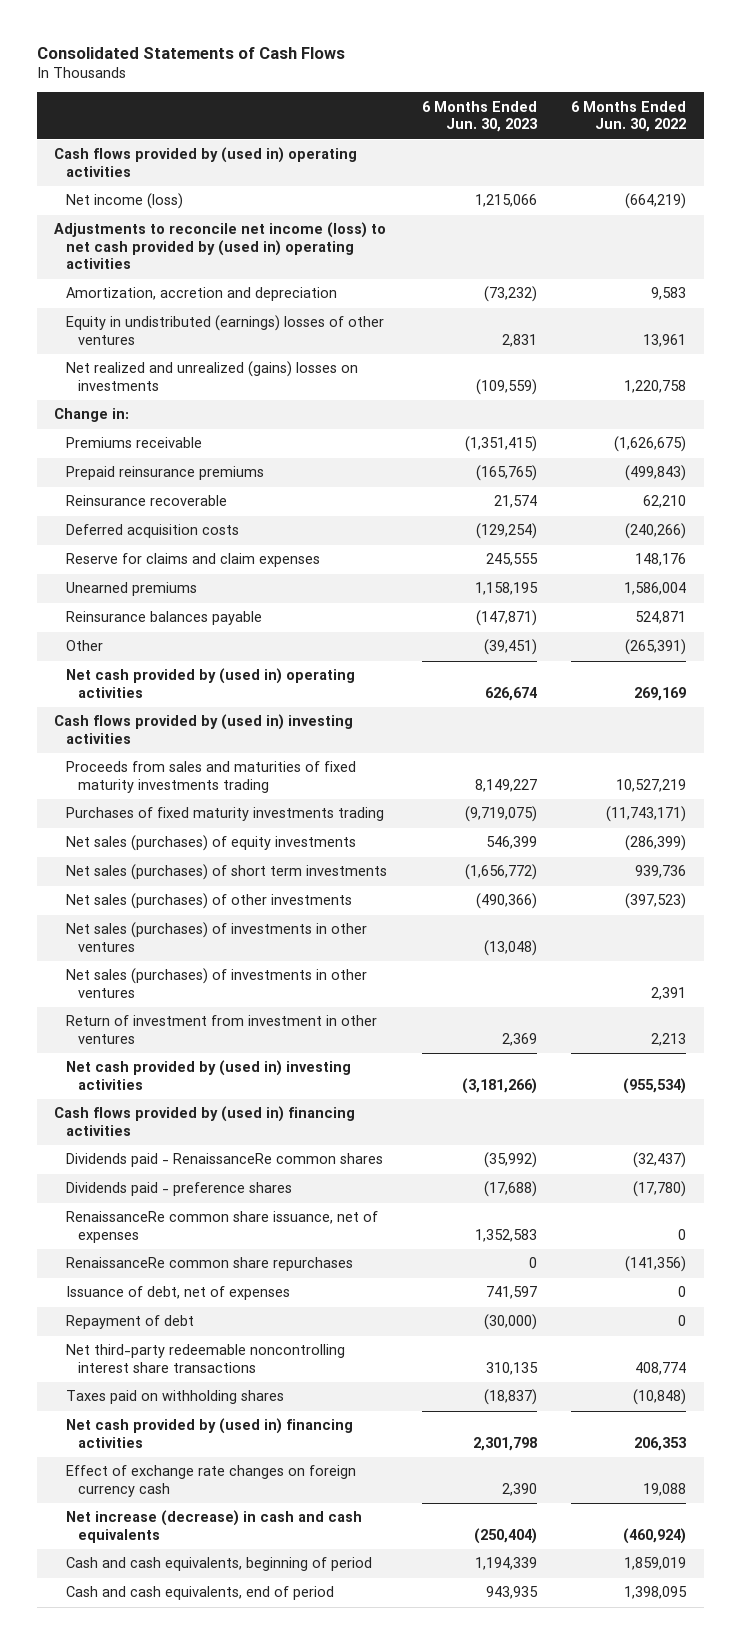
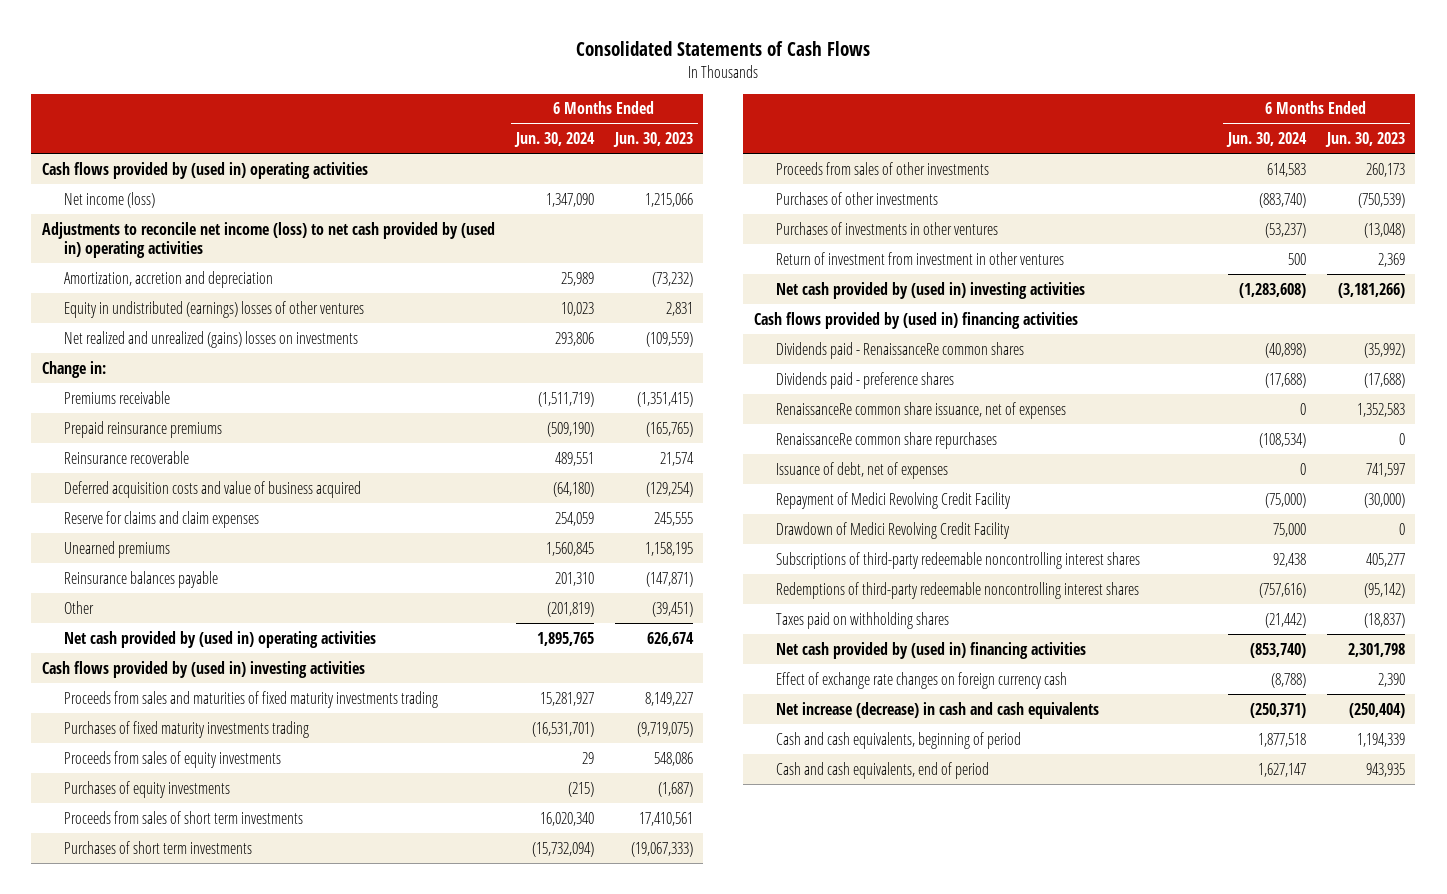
- | 6 Months Ended Jun. 30, 2023 | 6 Months Ended Jun. 30, 2022
+ | 6 Months Ended Jun. 30, 2024 | 6 Months Ended Jun. 30, 2023
- Deferred acquisition costs | (129,254) | (240,266)
+ Deferred acquisition costs and value of business acquired | (64,180) | (129,254)
- Net sales (purchases) of equity investments | 546,399 | (286,399)
- Net sales (purchases) of short term investments | (1,656,772) | 939,736
- Net sales (purchases) of other investments | (490,366) | (397,523)
- Net sales (purchases) of investments in other ventures | (13,048) |
- Net sales (purchases) of investments in other ventures | | 2,391
+ Proceeds from sales of equity investments | 29 | 548,086
+ Purchases of equity investments | (215) | (1,687)
+ Proceeds from sales of short term investments | 16,020,340 | 17,410,561
+ Purchases of short term investments | (15,732,094) | (19,067,333)
+ Proceeds from sales of other investments | 614,583 | 260,173
+ Purchases of other investments | (883,740) | (750,539)
+ Purchases of investments in other ventures | (53,237) | (13,048)
- Repayment of debt | (30,000) | 0
- Net third-party redeemable noncontrolling interest share transactions | 310,135 | 408,774
+ Repayment of Medici Revolving Credit Facility | (75,000) | (30,000)
+ Drawdown of Medici Revolving Credit Facility | 75,000 | 0
+ Subscriptions of third-party redeemable noncontrolling interest shares | 92,438 | 405,277
+ Redemptions of third-party redeemable noncontrolling interest shares | (757,616) | (95,142)

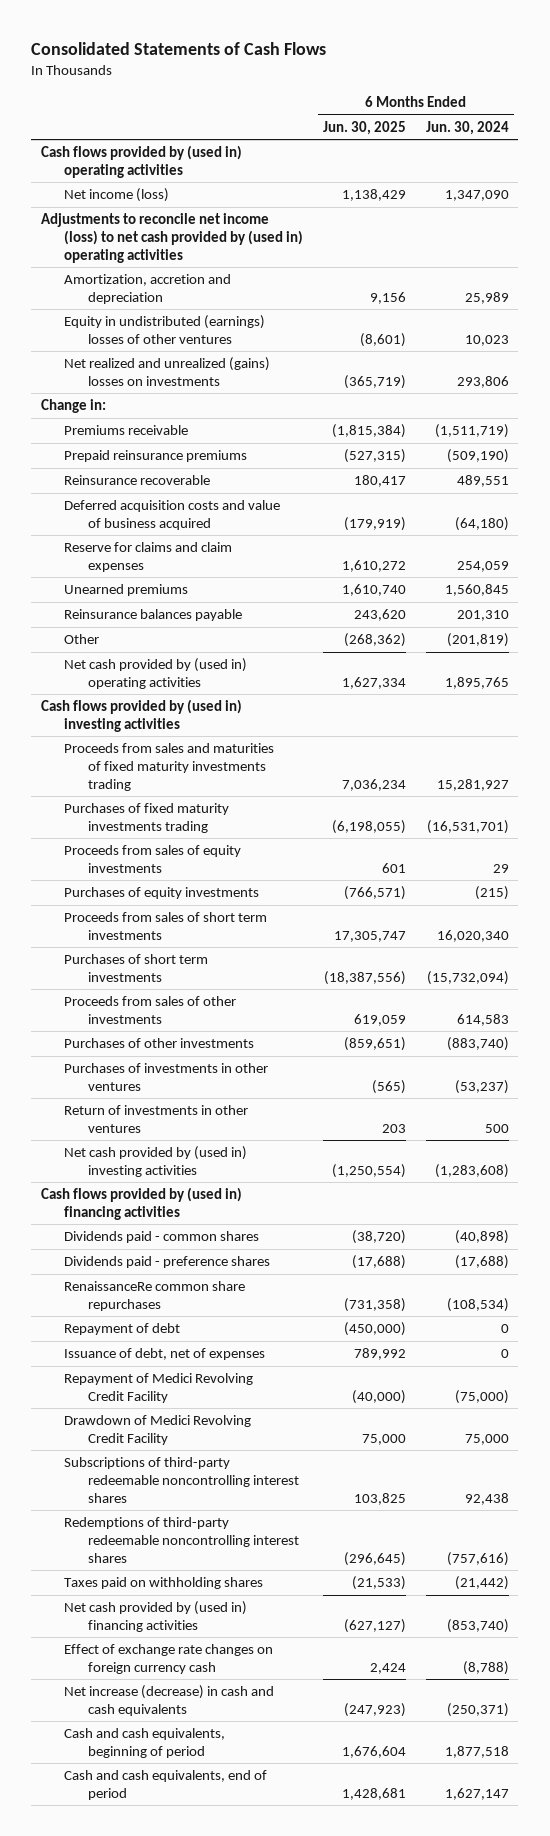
- | 6 Months Ended Jun. 30, 2024 | 6 Months Ended Jun. 30, 2023
+ | 6 Months Ended Jun. 30, 2025 | 6 Months Ended Jun. 30, 2024
- Return of investment from investment in other ventures | 500 | 2,369
+ Return of investments in other ventures | 203 | 500
- Dividends paid - RenaissanceRe common shares | (40,898) | (35,992)
+ Dividends paid - common shares | (38,720) | (40,898)
- RenaissanceRe common share issuance, net of expenses | 0 | 1,352,583
+ Repayment of debt | (450,000) | 0

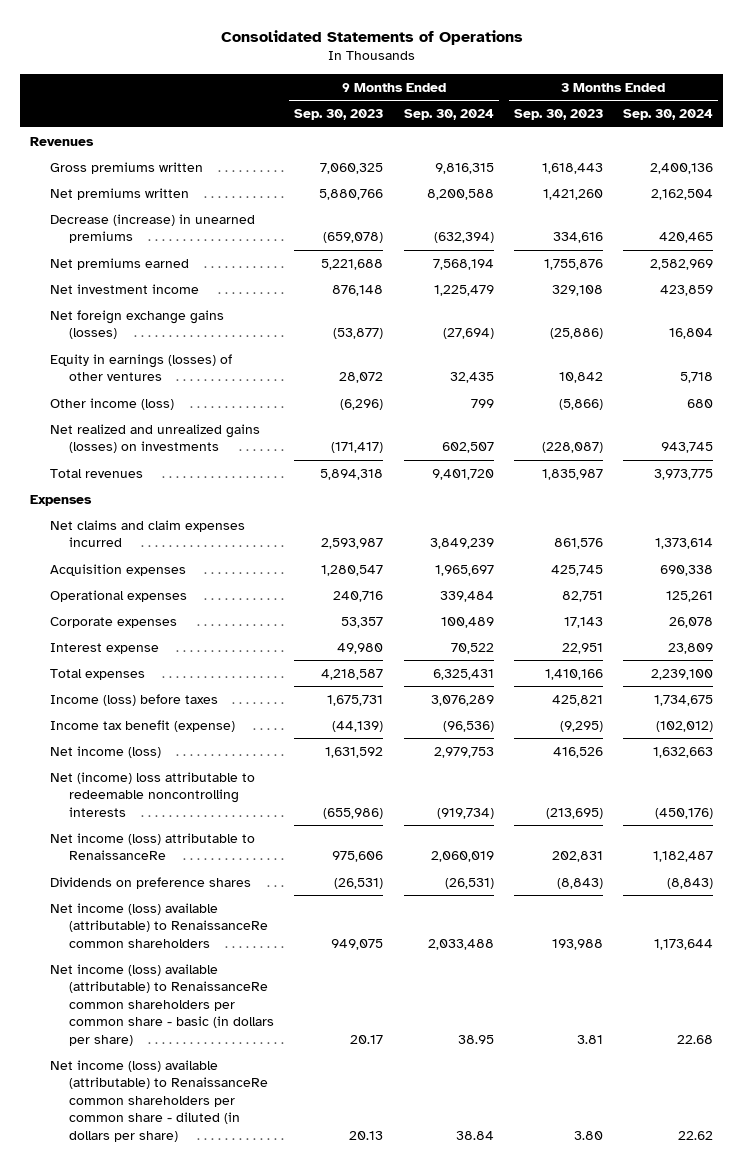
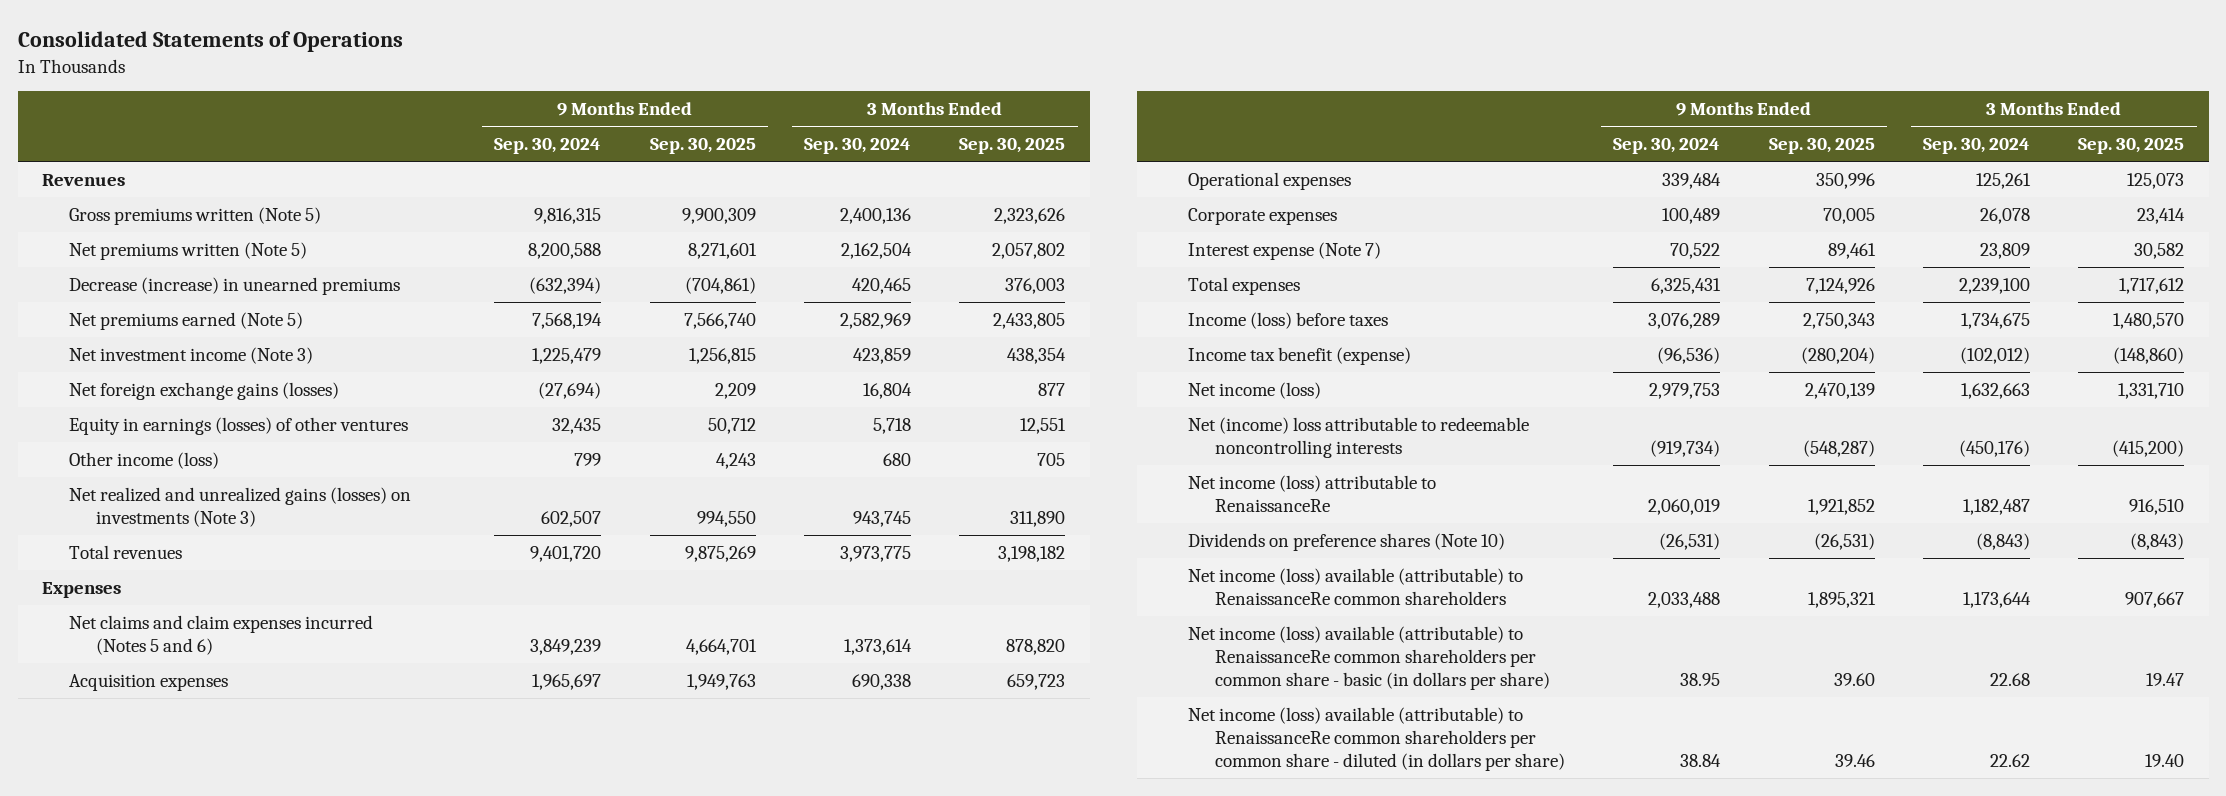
- | 9 Months Ended Sep. 30, 2023 | 9 Months Ended Sep. 30, 2024 | 3 Months Ended Sep. 30, 2023 | 3 Months Ended Sep. 30, 2024
+ | 9 Months Ended Sep. 30, 2024 | 9 Months Ended Sep. 30, 2025 | 3 Months Ended Sep. 30, 2024 | 3 Months Ended Sep. 30, 2025
- Gross premiums written | 7,060,325 | 9,816,315 | 1,618,443 | 2,400,136
- Net premiums written | 5,880,766 | 8,200,588 | 1,421,260 | 2,162,504
+ Gross premiums written (Note 5) | 9,816,315 | 9,900,309 | 2,400,136 | 2,323,626
+ Net premiums written (Note 5) | 8,200,588 | 8,271,601 | 2,162,504 | 2,057,802
- Net premiums earned | 5,221,688 | 7,568,194 | 1,755,876 | 2,582,969
- Net investment income | 876,148 | 1,225,479 | 329,108 | 423,859
+ Net premiums earned (Note 5) | 7,568,194 | 7,566,740 | 2,582,969 | 2,433,805
+ Net investment income (Note 3) | 1,225,479 | 1,256,815 | 423,859 | 438,354
- Net realized and unrealized gains (losses) on investments | (171,417) | 602,507 | (228,087) | 943,745
+ Net realized and unrealized gains (losses) on investments (Note 3) | 602,507 | 994,550 | 943,745 | 311,890
- Net claims and claim expenses incurred | 2,593,987 | 3,849,239 | 861,576 | 1,373,614
+ Net claims and claim expenses incurred (Notes 5 and 6) | 3,849,239 | 4,664,701 | 1,373,614 | 878,820
- Interest expense | 49,980 | 70,522 | 22,951 | 23,809
+ Interest expense (Note 7) | 70,522 | 89,461 | 23,809 | 30,582
- Dividends on preference shares | (26,531) | (26,531) | (8,843) | (8,843)
+ Dividends on preference shares (Note 10) | (26,531) | (26,531) | (8,843) | (8,843)

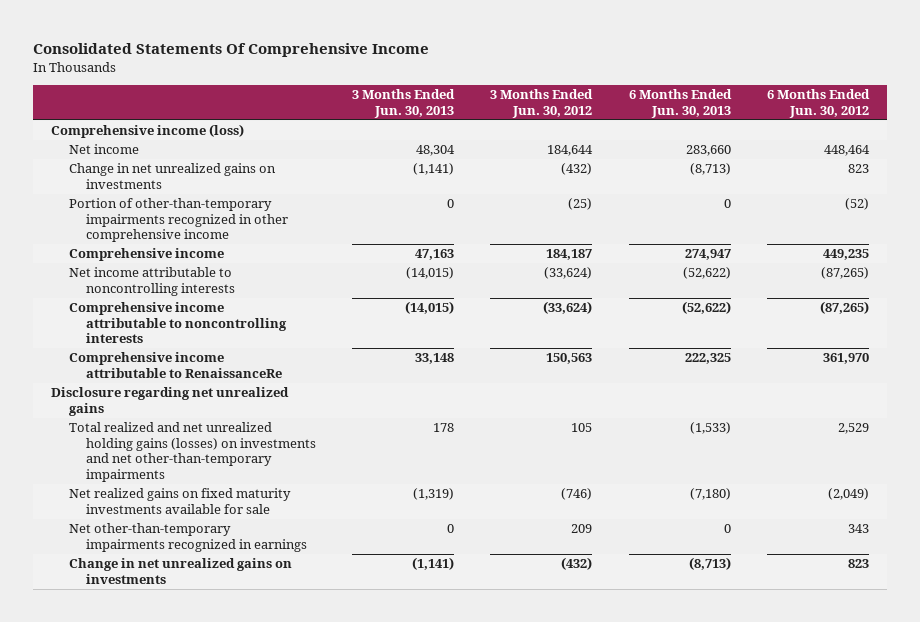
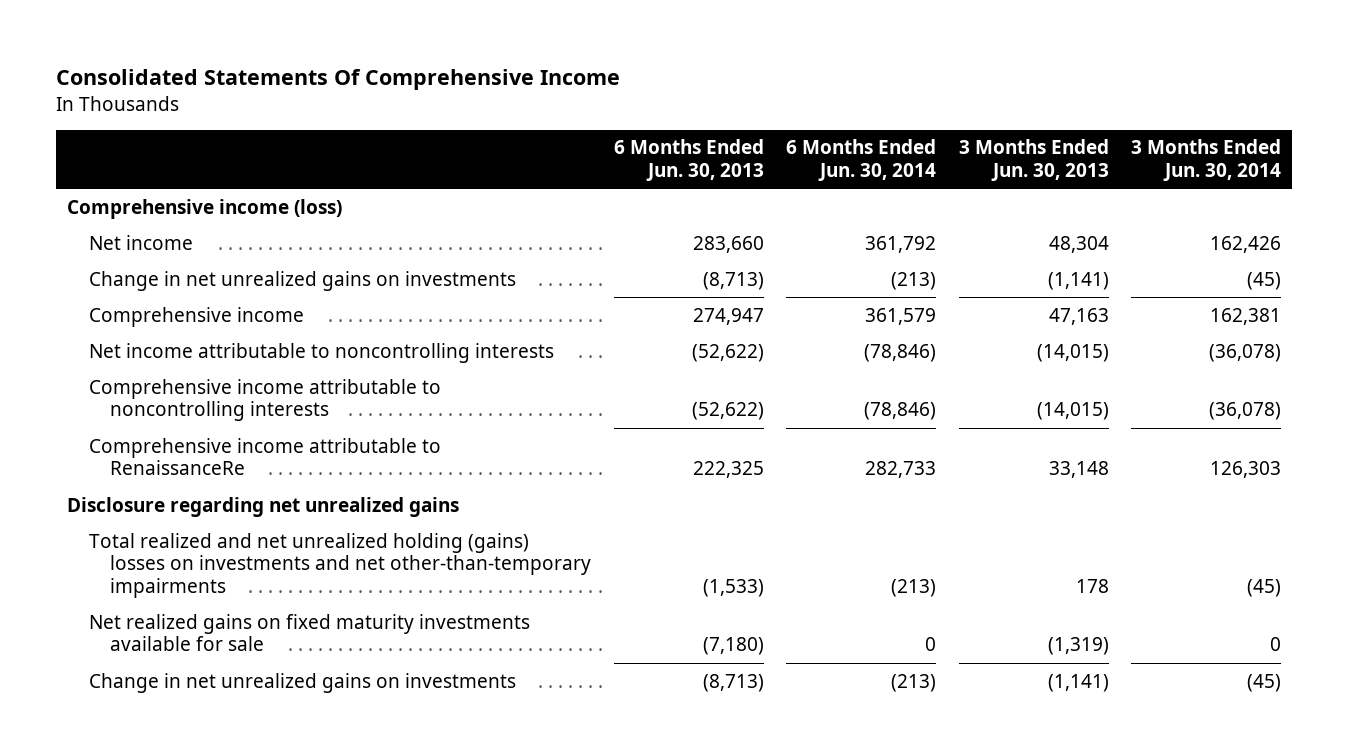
- | 3 Months Ended Jun. 30, 2013 | 3 Months Ended Jun. 30, 2012 | 6 Months Ended Jun. 30, 2013 | 6 Months Ended Jun. 30, 2012
+ | 6 Months Ended Jun. 30, 2013 | 6 Months Ended Jun. 30, 2014 | 3 Months Ended Jun. 30, 2013 | 3 Months Ended Jun. 30, 2014
- Portion of other-than-temporary impairments recognized in other comprehensive income | 0 | (25) | 0 | (52)
- Total realized and net unrealized holding gains (losses) on investments and net other-than-temporary impairments | 178 | 105 | (1,533) | 2,529
+ Total realized and net unrealized holding (gains) losses on investments and net other-than-temporary impairments | (1,533) | (213) | 178 | (45)
- Net other-than-temporary impairments recognized in earnings | 0 | 209 | 0 | 343

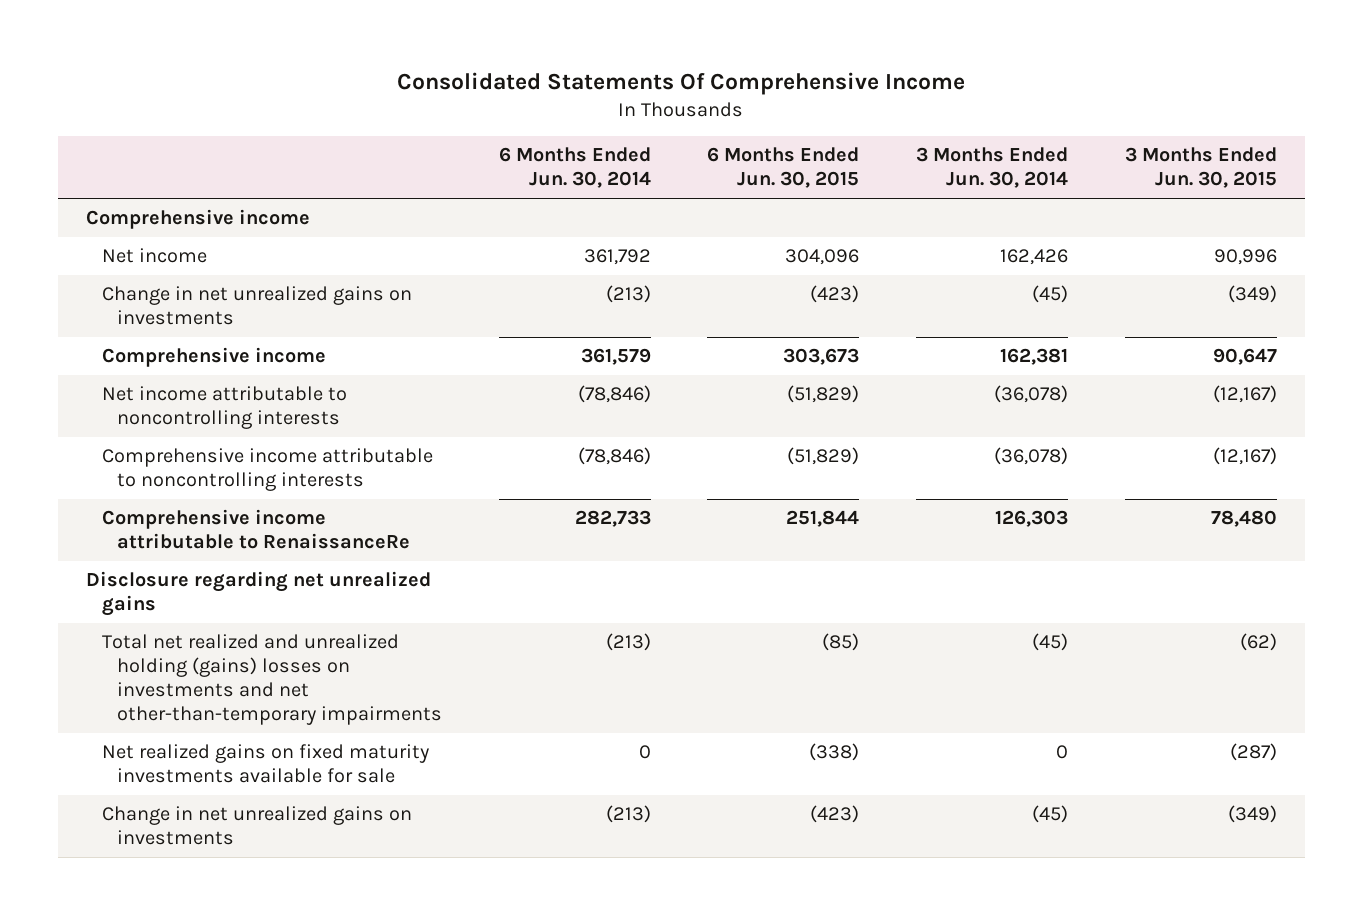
- | 6 Months Ended Jun. 30, 2013 | 6 Months Ended Jun. 30, 2014 | 3 Months Ended Jun. 30, 2013 | 3 Months Ended Jun. 30, 2014
+ | 6 Months Ended Jun. 30, 2014 | 6 Months Ended Jun. 30, 2015 | 3 Months Ended Jun. 30, 2014 | 3 Months Ended Jun. 30, 2015
- Comprehensive income (loss)
+ Comprehensive income
- Total realized and net unrealized holding (gains) losses on investments and net other-than-temporary impairments | (1,533) | (213) | 178 | (45)
+ Total net realized and unrealized holding (gains) losses on investments and net other-than-temporary impairments | (213) | (85) | (45) | (62)

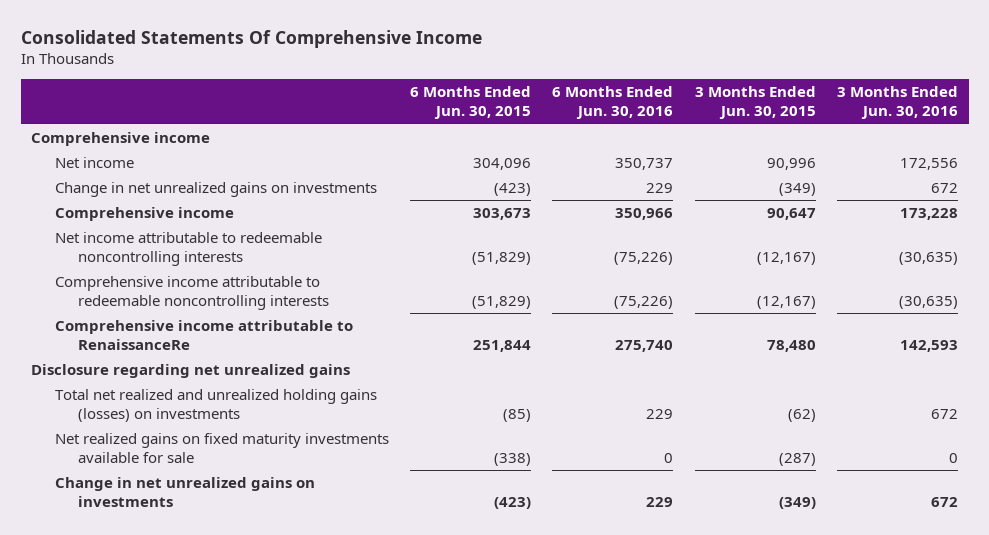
- | 6 Months Ended Jun. 30, 2014 | 6 Months Ended Jun. 30, 2015 | 3 Months Ended Jun. 30, 2014 | 3 Months Ended Jun. 30, 2015
+ | 6 Months Ended Jun. 30, 2015 | 6 Months Ended Jun. 30, 2016 | 3 Months Ended Jun. 30, 2015 | 3 Months Ended Jun. 30, 2016
- Net income attributable to noncontrolling interests | (78,846) | (51,829) | (36,078) | (12,167)
- Comprehensive income attributable to noncontrolling interests | (78,846) | (51,829) | (36,078) | (12,167)
+ Net income attributable to redeemable noncontrolling interests | (51,829) | (75,226) | (12,167) | (30,635)
+ Comprehensive income attributable to redeemable noncontrolling interests | (51,829) | (75,226) | (12,167) | (30,635)
- Total net realized and unrealized holding (gains) losses on investments and net other-than-temporary impairments | (213) | (85) | (45) | (62)
+ Total net realized and unrealized holding gains (losses) on investments | (85) | 229 | (62) | 672

